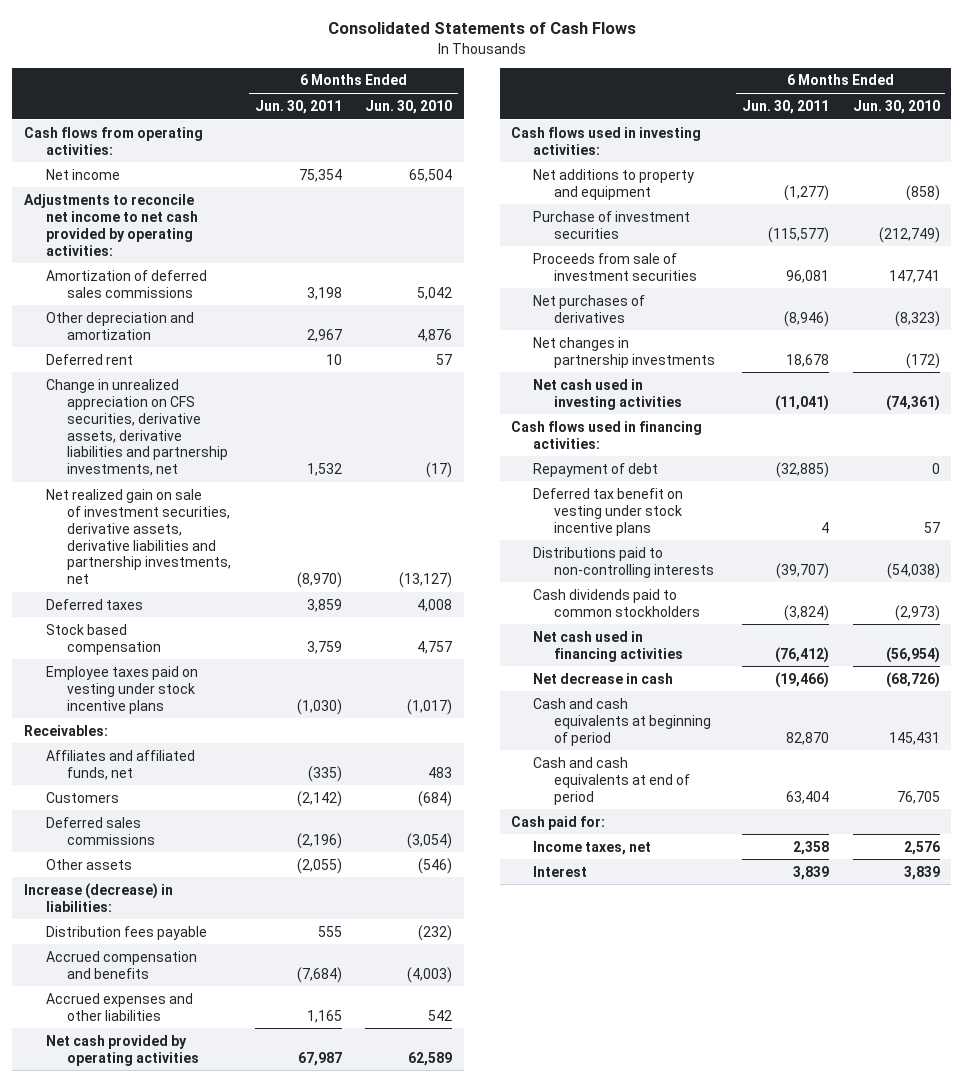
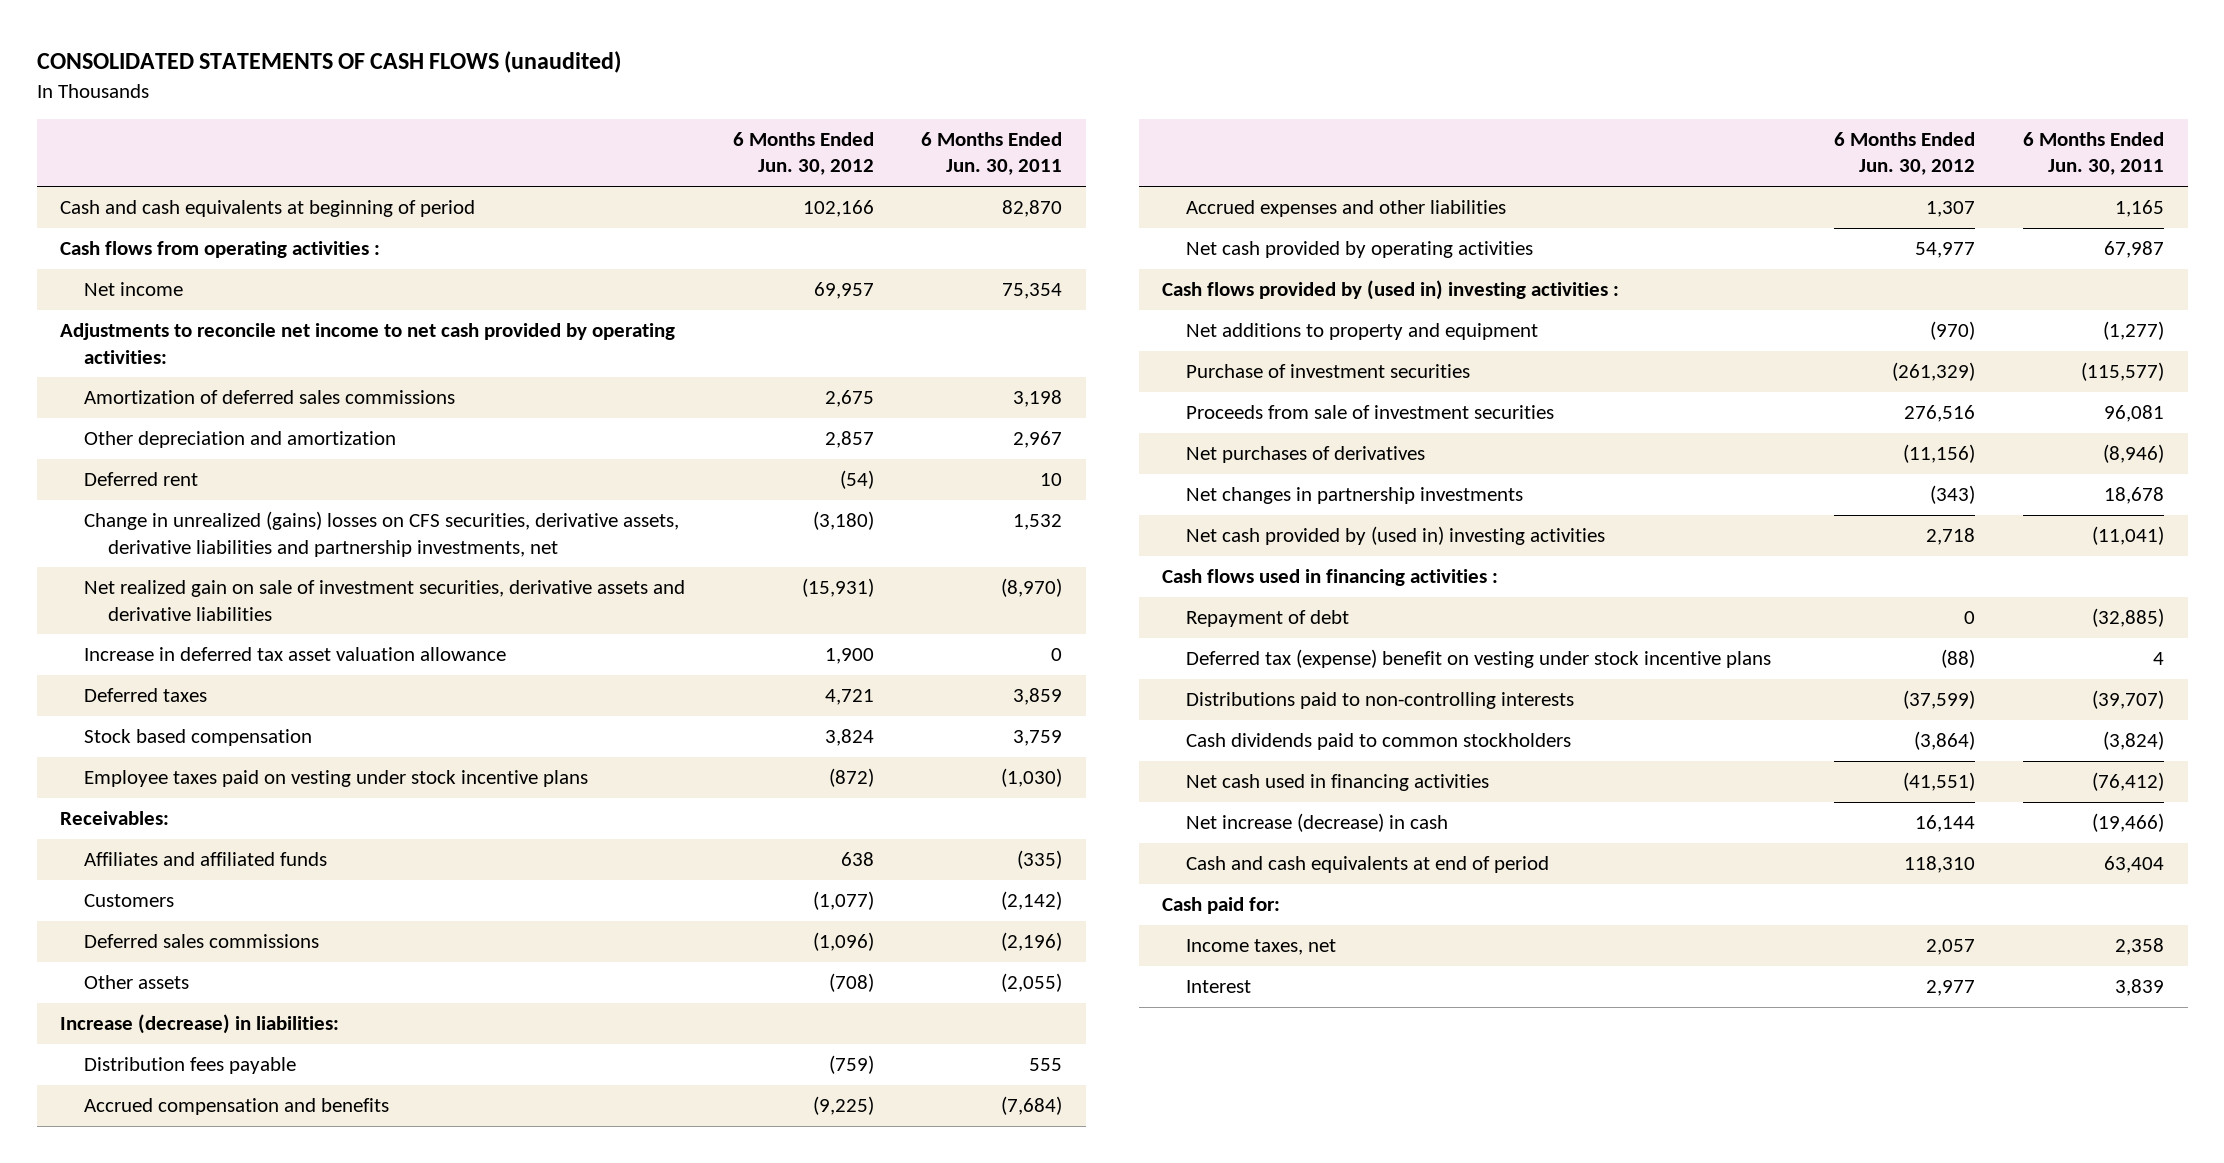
- Consolidated Statements of Cash Flows
+ CONSOLIDATED STATEMENTS OF CASH FLOWS (unaudited)
- | 6 Months Ended Jun. 30, 2011 | 6 Months Ended Jun. 30, 2010
+ | 6 Months Ended Jun. 30, 2012 | 6 Months Ended Jun. 30, 2011
- Cash flows from operating activities:
moved up: Cash and cash equivalents at beginning of period | 102,166 | 82,870
+ Cash flows from operating activities :
- Change in unrealized appreciation on CFS securities, derivative assets, derivative liabilities and partnership investments, net | 1,532 | (17)
- Net realized gain on sale of investment securities, derivative assets, derivative liabilities and partnership investments, net | (8,970) | (13,127)
+ Change in unrealized (gains) losses on CFS securities, derivative assets, derivative liabilities and partnership investments, net | (3,180) | 1,532
+ Net realized gain on sale of investment securities, derivative assets and derivative liabilities | (15,931) | (8,970)
+ Increase in deferred tax asset valuation allowance | 1,900 | 0
- Affiliates and affiliated funds, net | (335) | 483
+ Affiliates and affiliated funds | 638 | (335)
- Cash flows used in investing activities:
+ Cash flows provided by (used in) investing activities :
- Net cash used in investing activities | (11,041) | (74,361)
- Cash flows used in financing activities:
+ Net cash provided by (used in) investing activities | 2,718 | (11,041)
+ Cash flows used in financing activities :
- Deferred tax benefit on vesting under stock incentive plans | 4 | 57
+ Deferred tax (expense) benefit on vesting under stock incentive plans | (88) | 4
- Net decrease in cash | (19,466) | (68,726)
+ Net increase (decrease) in cash | 16,144 | (19,466)

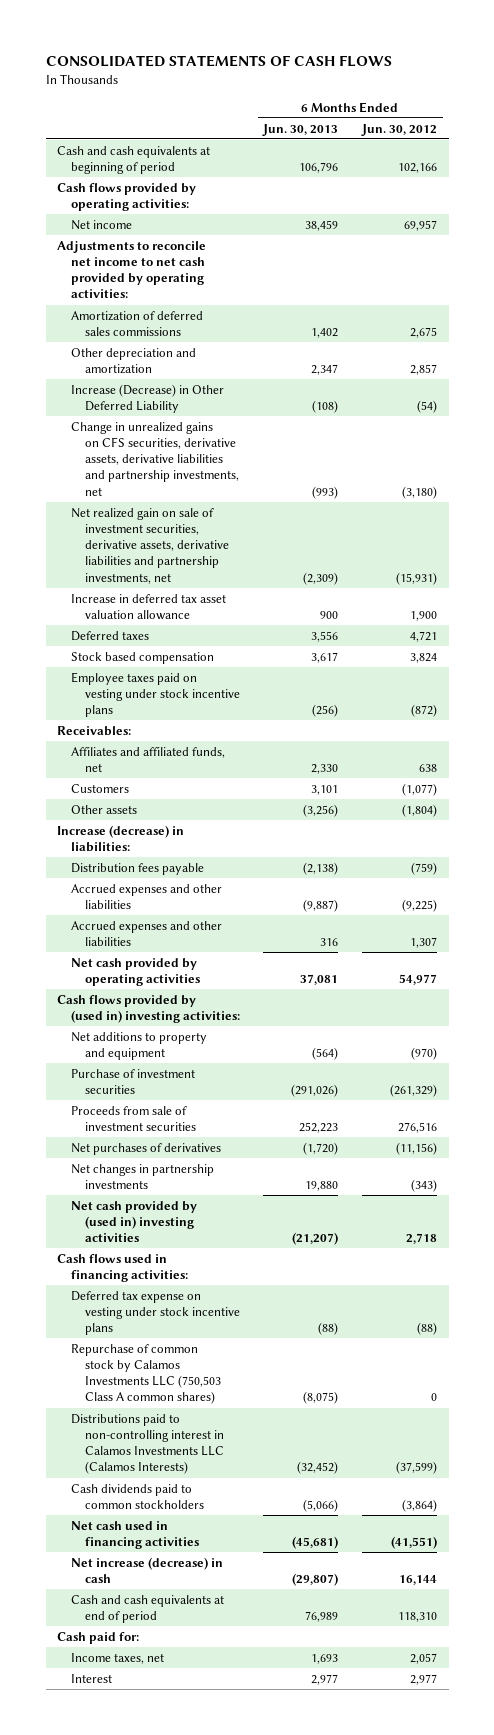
- CONSOLIDATED STATEMENTS OF CASH FLOWS (unaudited)
+ CONSOLIDATED STATEMENTS OF CASH FLOWS
- | 6 Months Ended Jun. 30, 2012 | 6 Months Ended Jun. 30, 2011
+ | 6 Months Ended Jun. 30, 2013 | 6 Months Ended Jun. 30, 2012
- Cash flows from operating activities :
+ Cash flows provided by operating activities:
- Deferred rent | (54) | 10
- Change in unrealized (gains) losses on CFS securities, derivative assets, derivative liabilities and partnership investments, net | (3,180) | 1,532
- Net realized gain on sale of investment securities, derivative assets and derivative liabilities | (15,931) | (8,970)
+ Increase (Decrease) in Other Deferred Liability | (108) | (54)
+ Change in unrealized gains on CFS securities, derivative assets, derivative liabilities and partnership investments, net | (993) | (3,180)
+ Net realized gain on sale of investment securities, derivative assets, derivative liabilities and partnership investments, net | (2,309) | (15,931)
- Affiliates and affiliated funds | 638 | (335)
+ Affiliates and affiliated funds, net | 2,330 | 638
- Deferred sales commissions | (1,096) | (2,196)
- Other assets | (708) | (2,055)
+ Other assets | (3,256) | (1,804)
- Accrued compensation and benefits | (9,225) | (7,684)
+ Accrued expenses and other liabilities | (9,887) | (9,225)
- Cash flows provided by (used in) investing activities :
+ Cash flows provided by (used in) investing activities:
- Cash flows used in financing activities :
- Repayment of debt | 0 | (32,885)
- Deferred tax (expense) benefit on vesting under stock incentive plans | (88) | 4
- Distributions paid to non-controlling interests | (37,599) | (39,707)
+ Cash flows used in financing activities:
+ Deferred tax expense on vesting under stock incentive plans | (88) | (88)
+ Repurchase of common stock by Calamos Investments LLC (750,503 Class A common shares) | (8,075) | 0
+ Distributions paid to non-controlling interest in Calamos Investments LLC (Calamos Interests) | (32,452) | (37,599)

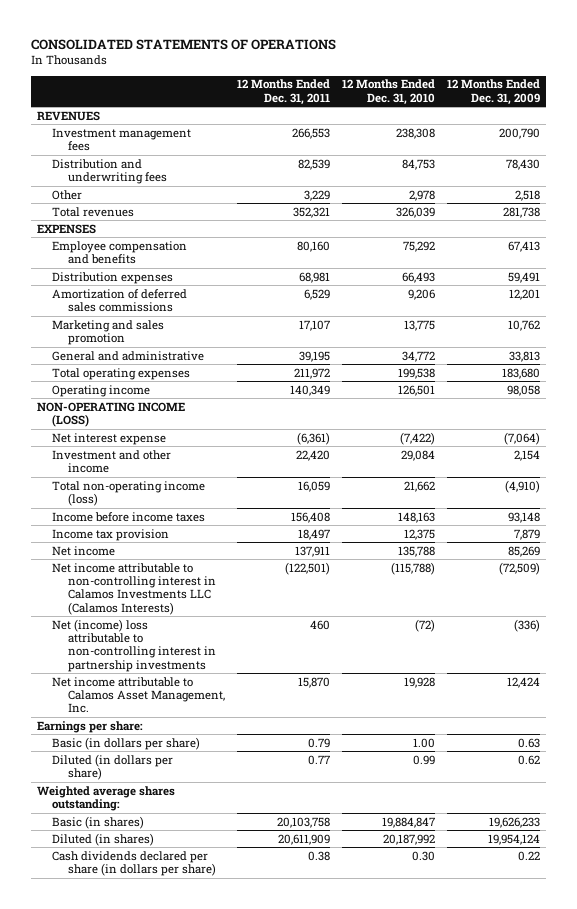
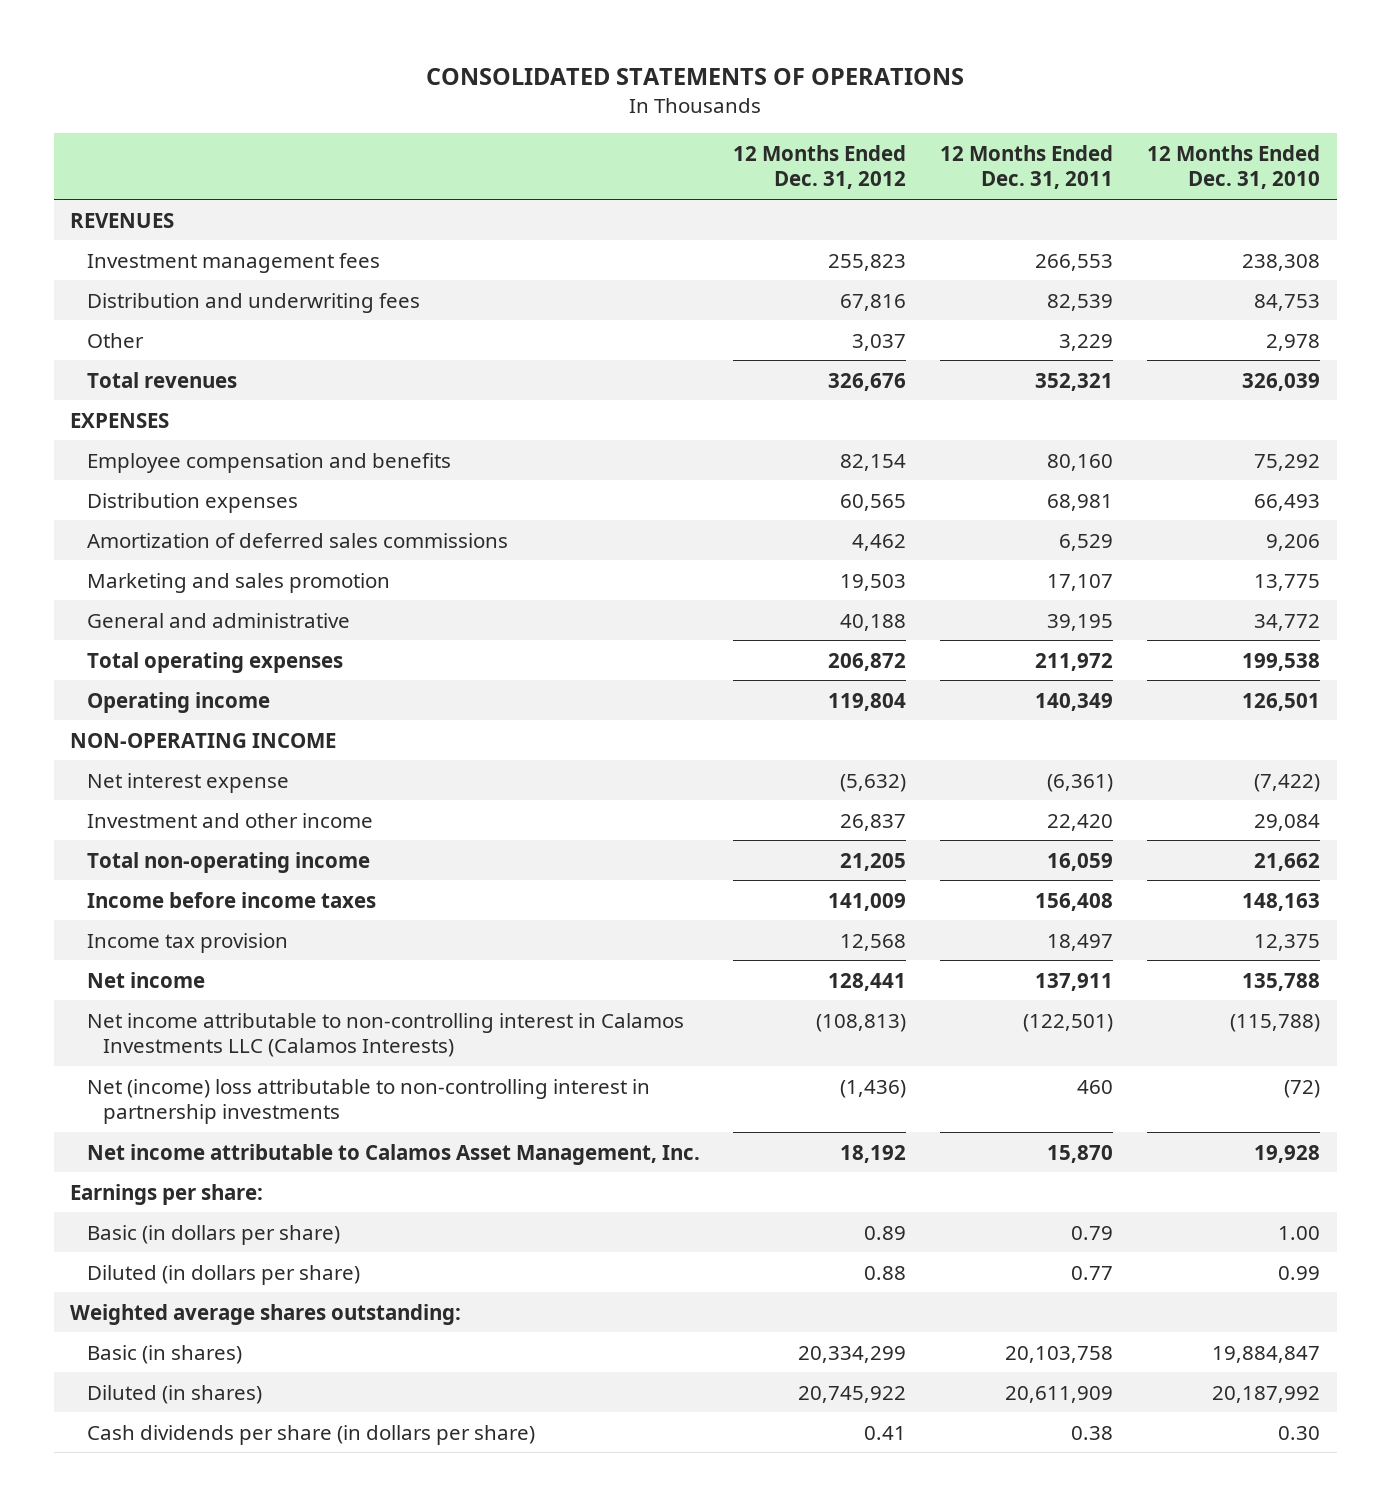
- | 12 Months Ended Dec. 31, 2011 | 12 Months Ended Dec. 31, 2010 | 12 Months Ended Dec. 31, 2009
+ | 12 Months Ended Dec. 31, 2012 | 12 Months Ended Dec. 31, 2011 | 12 Months Ended Dec. 31, 2010
- NON-OPERATING INCOME (LOSS)
+ NON-OPERATING INCOME
- Total non-operating income (loss) | 16,059 | 21,662 | (4,910)
+ Total non-operating income | 21,205 | 16,059 | 21,662
- Cash dividends declared per share (in dollars per share) | 0.38 | 0.30 | 0.22
+ Cash dividends per share (in dollars per share) | 0.41 | 0.38 | 0.30

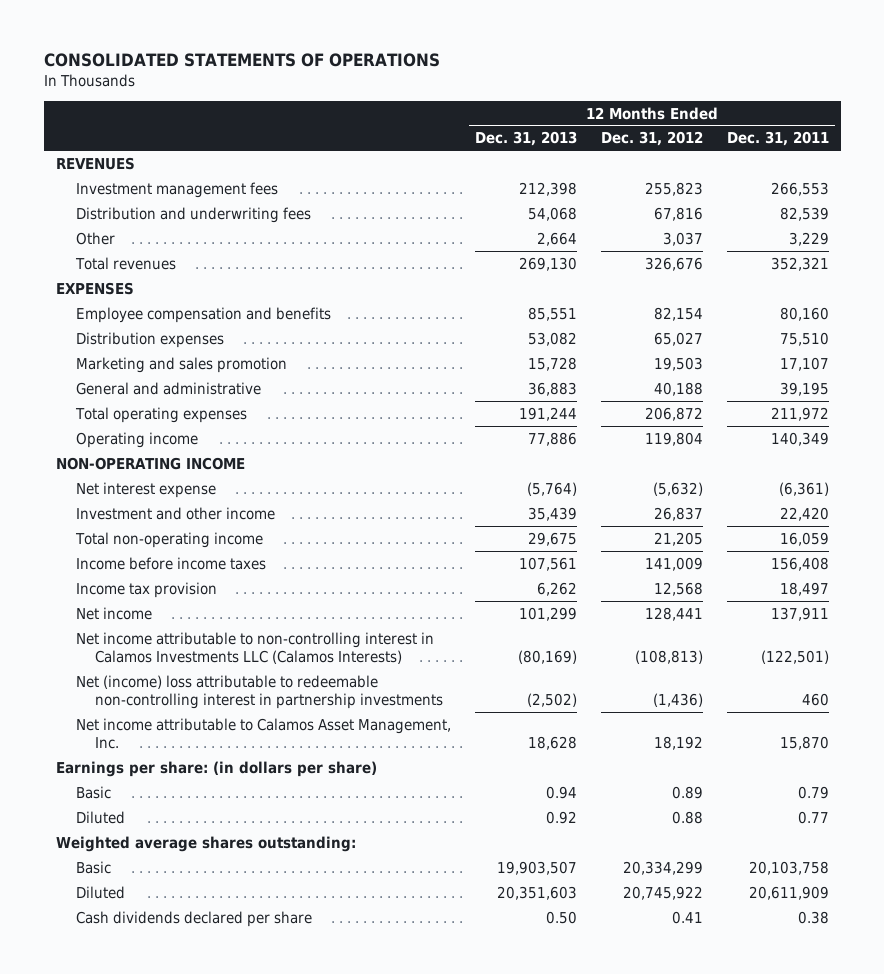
- | 12 Months Ended Dec. 31, 2012 | 12 Months Ended Dec. 31, 2011 | 12 Months Ended Dec. 31, 2010
+ | 12 Months Ended Dec. 31, 2013 | 12 Months Ended Dec. 31, 2012 | 12 Months Ended Dec. 31, 2011
- Distribution expenses | 60,565 | 68,981 | 66,493
- Amortization of deferred sales commissions | 4,462 | 6,529 | 9,206
+ Distribution expenses | 53,082 | 65,027 | 75,510
- Net (income) loss attributable to non-controlling interest in partnership investments | (1,436) | 460 | (72)
+ Net (income) loss attributable to redeemable non-controlling interest in partnership investments | (2,502) | (1,436) | 460
- Earnings per share:
- Basic (in dollars per share) | 0.89 | 0.79 | 1.00
- Diluted (in dollars per share) | 0.88 | 0.77 | 0.99
+ Earnings per share: (in dollars per share)
+ Basic | 0.94 | 0.89 | 0.79
+ Diluted | 0.92 | 0.88 | 0.77
- Basic (in shares) | 20,334,299 | 20,103,758 | 19,884,847
- Diluted (in shares) | 20,745,922 | 20,611,909 | 20,187,992
- Cash dividends per share (in dollars per share) | 0.41 | 0.38 | 0.30
+ Basic | 19,903,507 | 20,334,299 | 20,103,758
+ Diluted | 20,351,603 | 20,745,922 | 20,611,909
+ Cash dividends declared per share | 0.50 | 0.41 | 0.38

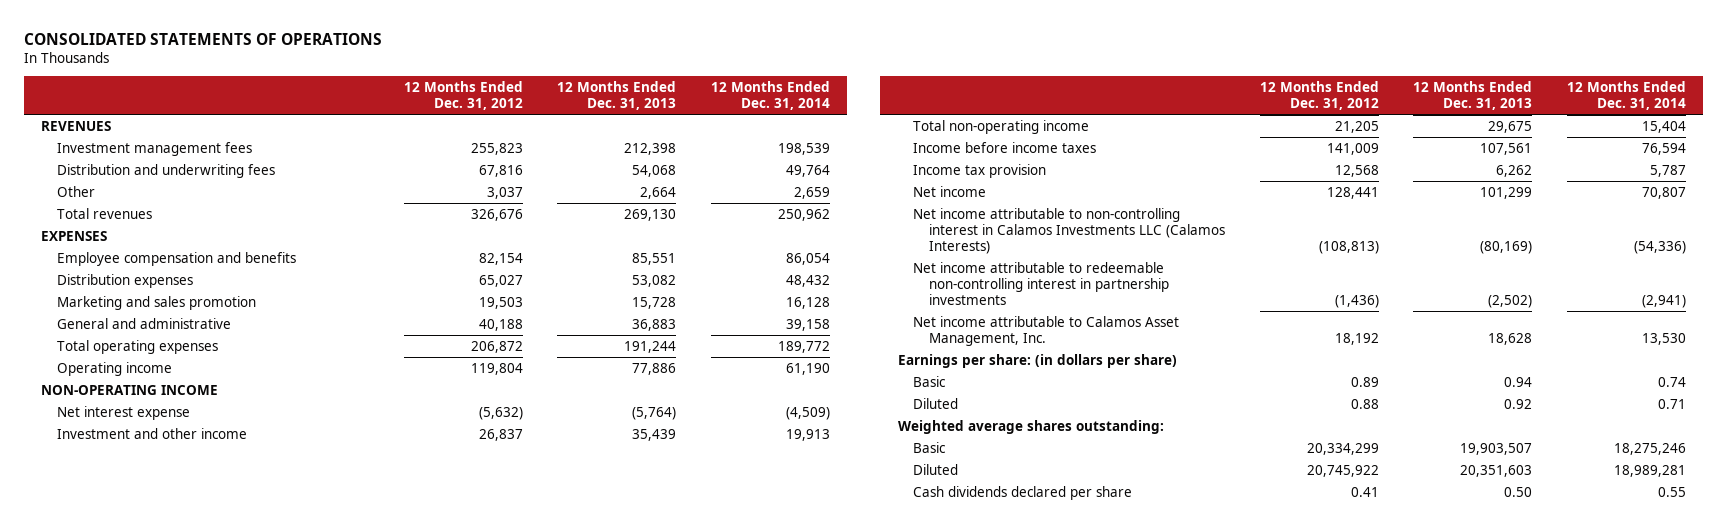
- | 12 Months Ended Dec. 31, 2013 | 12 Months Ended Dec. 31, 2012 | 12 Months Ended Dec. 31, 2011
+ | 12 Months Ended Dec. 31, 2012 | 12 Months Ended Dec. 31, 2013 | 12 Months Ended Dec. 31, 2014
- Net (income) loss attributable to redeemable non-controlling interest in partnership investments | (2,502) | (1,436) | 460
+ Net income attributable to redeemable non-controlling interest in partnership investments | (1,436) | (2,502) | (2,941)

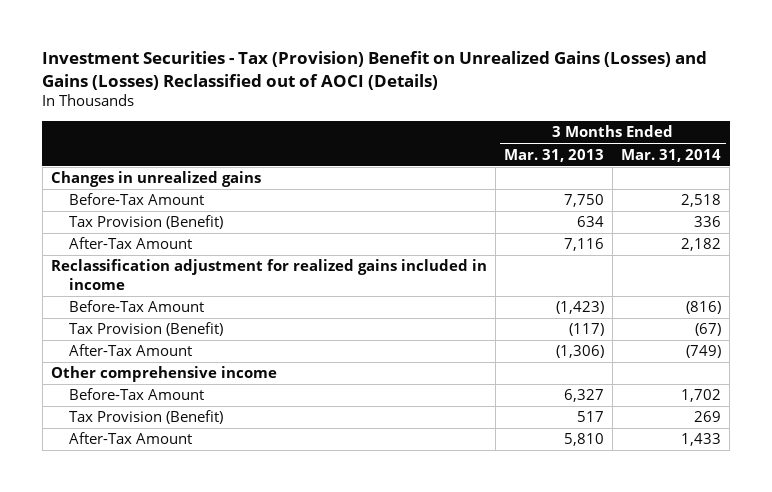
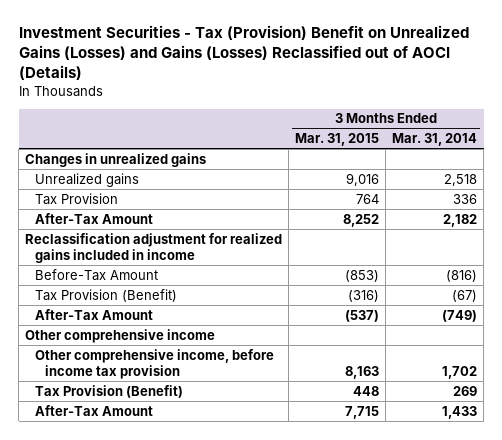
- | 3 Months Ended Mar. 31, 2013 | 3 Months Ended Mar. 31, 2014
+ | 3 Months Ended Mar. 31, 2015 | 3 Months Ended Mar. 31, 2014
- Before-Tax Amount | 7,750 | 2,518
- Tax Provision (Benefit) | 634 | 336
+ Unrealized gains | 9,016 | 2,518
+ Tax Provision | 764 | 336
- Before-Tax Amount | 6,327 | 1,702
+ Other comprehensive income, before income tax provision | 8,163 | 1,702

